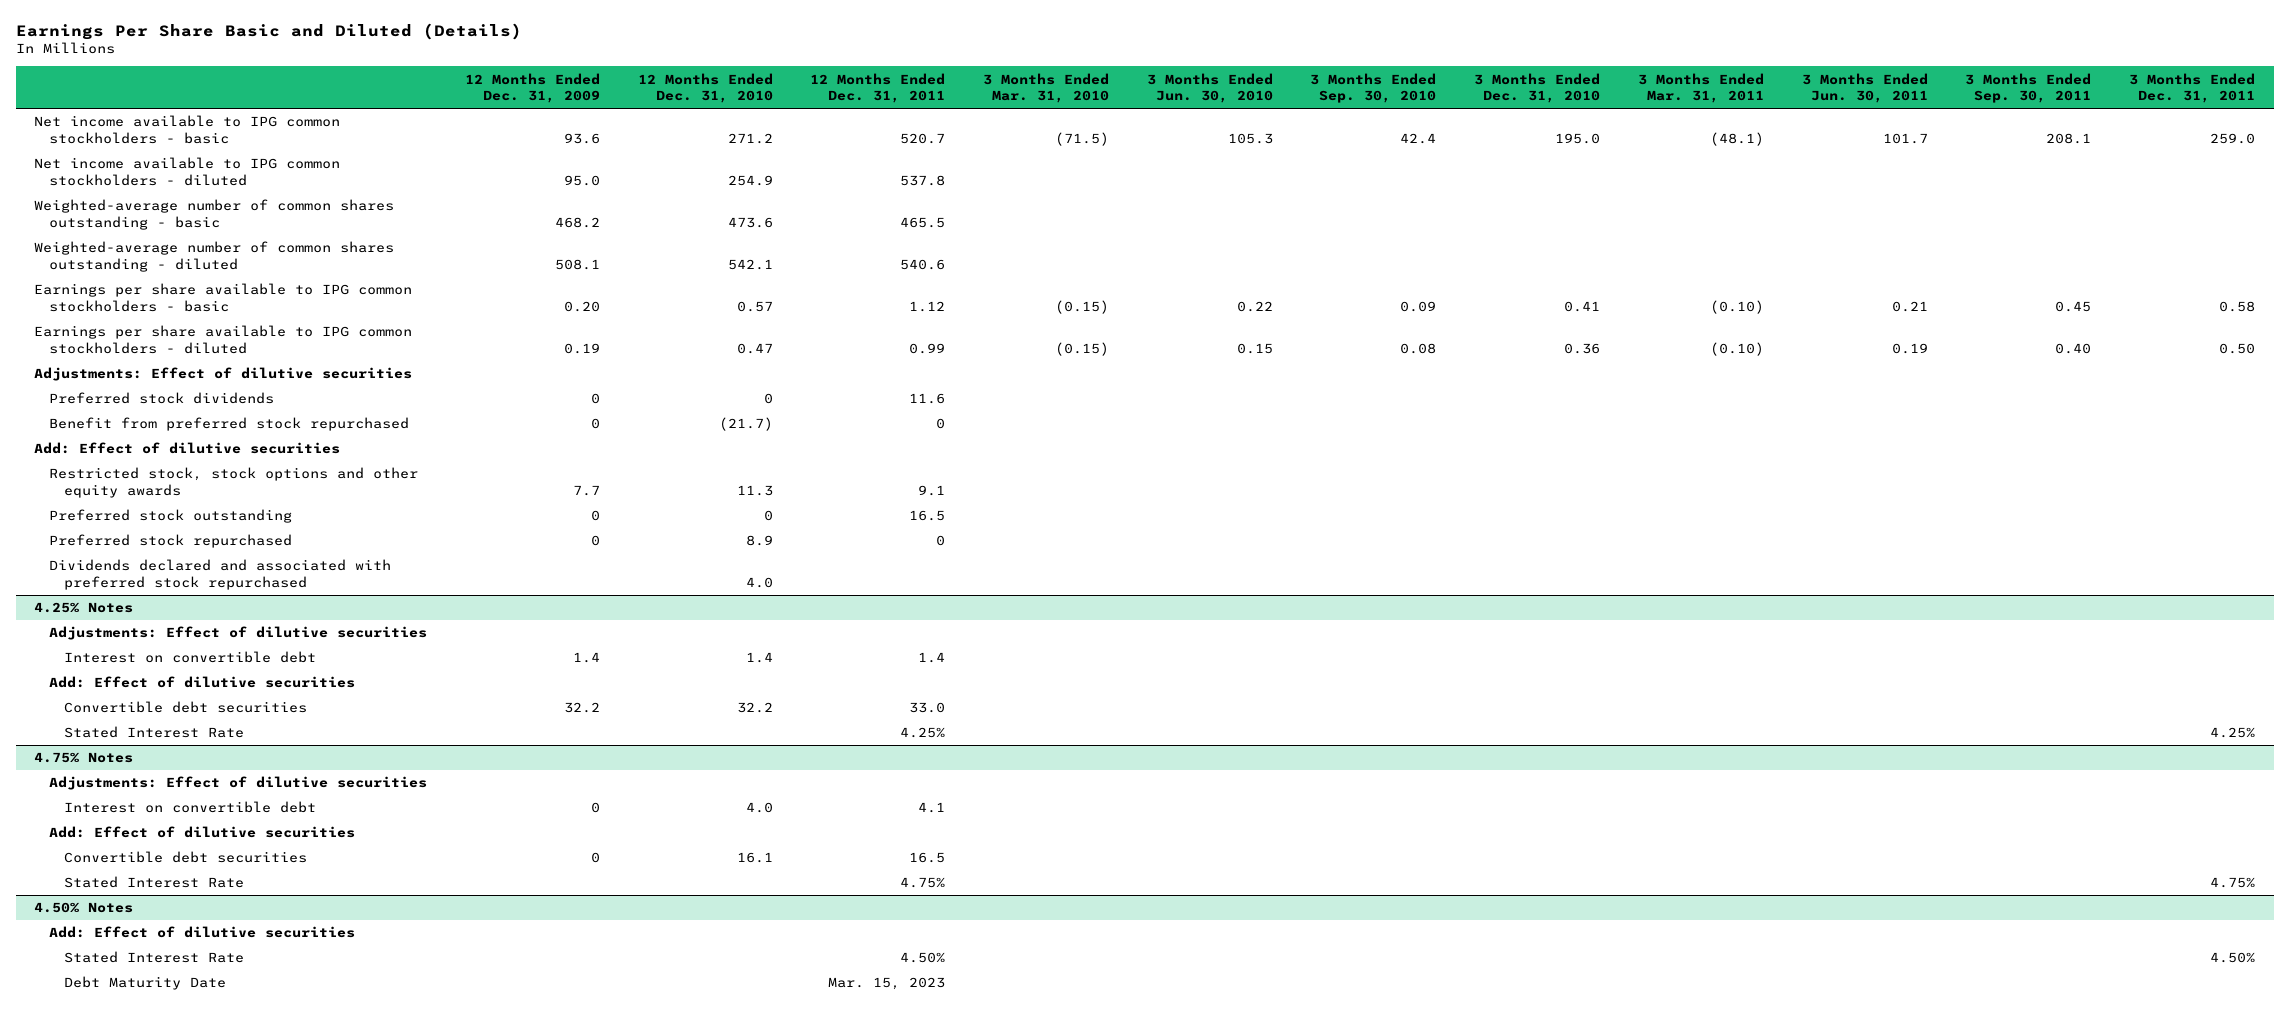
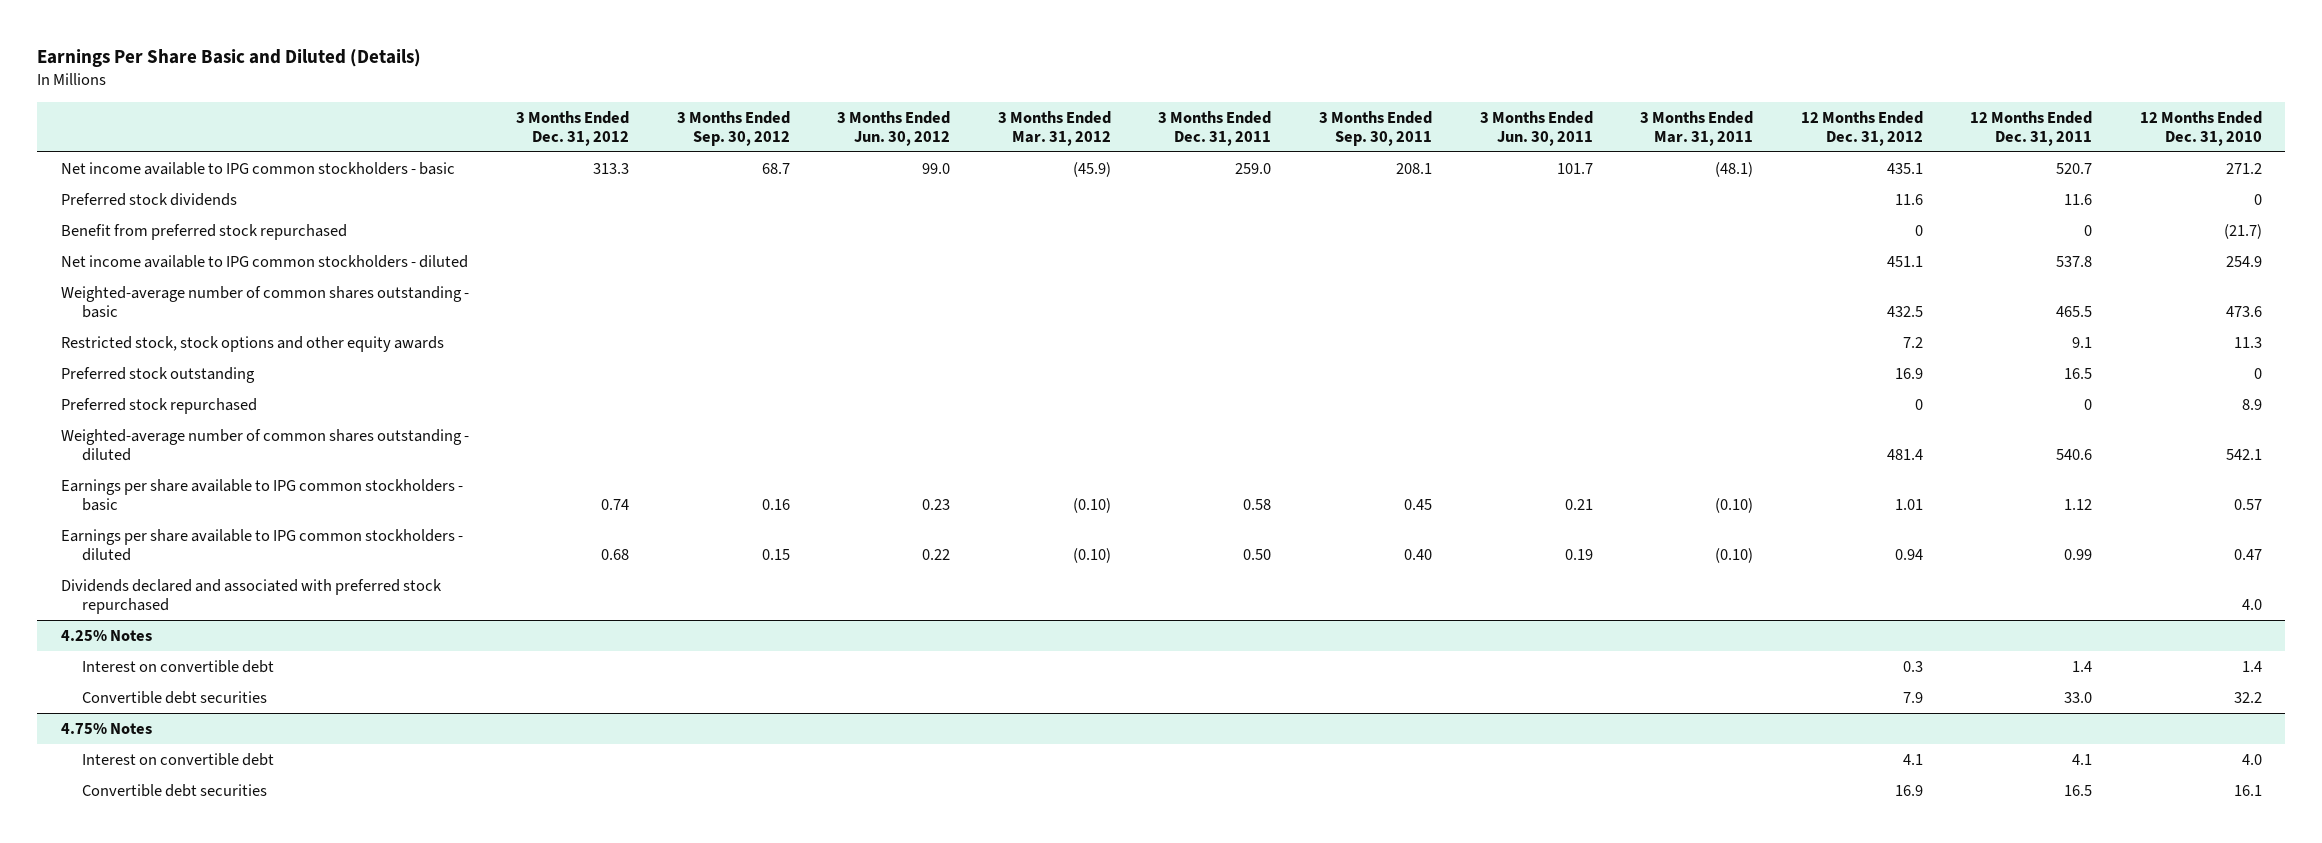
- | 12 Months Ended Dec. 31, 2009 | 12 Months Ended Dec. 31, 2010 | 12 Months Ended Dec. 31, 2011 | 3 Months Ended Mar. 31, 2010 | 3 Months Ended Jun. 30, 2010 | 3 Months Ended Sep. 30, 2010 | 3 Months Ended Dec. 31, 2010 | 3 Months Ended Mar. 31, 2011 | 3 Months Ended Jun. 30, 2011 | 3 Months Ended Sep. 30, 2011 | 3 Months Ended Dec. 31, 2011
+ | 3 Months Ended Dec. 31, 2012 | 3 Months Ended Sep. 30, 2012 | 3 Months Ended Jun. 30, 2012 | 3 Months Ended Mar. 31, 2012 | 3 Months Ended Dec. 31, 2011 | 3 Months Ended Sep. 30, 2011 | 3 Months Ended Jun. 30, 2011 | 3 Months Ended Mar. 31, 2011 | 12 Months Ended Dec. 31, 2012 | 12 Months Ended Dec. 31, 2011 | 12 Months Ended Dec. 31, 2010
- Adjustments: Effect of dilutive securities
- Add: Effect of dilutive securities
moved down: Net income available to IPG common stockholders - diluted | | | | | | | | | 451.1 | 537.8 | 254.9
moved down: Weighted-average number of common shares outstanding - basic | | | | | | | | | 432.5 | 465.5 | 473.6
moved down: Weighted-average number of common shares outstanding - diluted | | | | | | | | | 481.4 | 540.6 | 542.1
moved down: Earnings per share available to IPG common stockholders - basic | 0.74 | 0.16 | 0.23 | (0.10) | 0.58 | 0.45 | 0.21 | (0.10) | 1.01 | 1.12 | 0.57
moved down: Earnings per share available to IPG common stockholders - diluted | 0.68 | 0.15 | 0.22 | (0.10) | 0.50 | 0.40 | 0.19 | (0.10) | 0.94 | 0.99 | 0.47
@ 4.25% Notes
- Adjustments: Effect of dilutive securities
- Add: Effect of dilutive securities
- Stated Interest Rate | | | 4.25% | | | | | | | | 4.25%
@ 4.75% Notes
- Adjustments: Effect of dilutive securities
- Add: Effect of dilutive securities
- Stated Interest Rate | | | 4.75% | | | | | | | | 4.75%
- 4.50% Notes
- Add: Effect of dilutive securities
- Stated Interest Rate | | | 4.50% | | | | | | | | 4.50%
- Debt Maturity Date | | | Mar. 15, 2023 | | | | | | | |

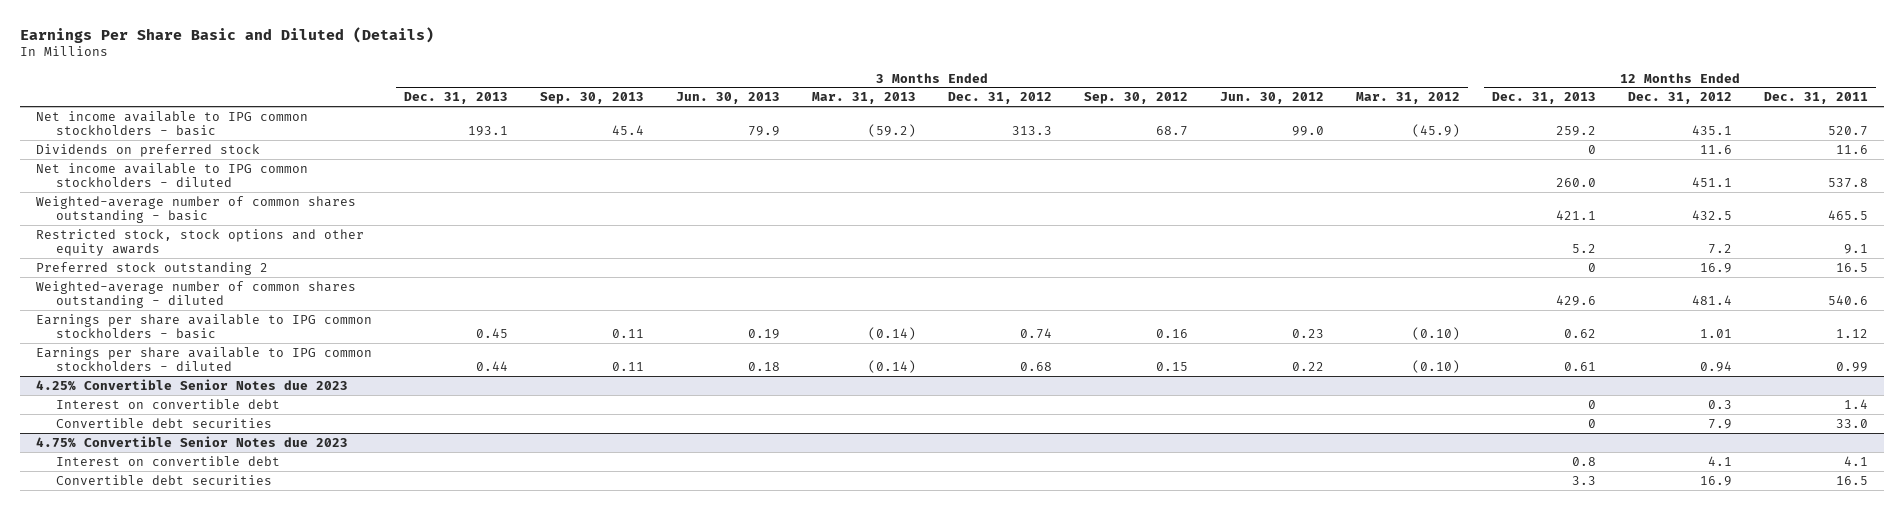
- | 3 Months Ended Dec. 31, 2012 | 3 Months Ended Sep. 30, 2012 | 3 Months Ended Jun. 30, 2012 | 3 Months Ended Mar. 31, 2012 | 3 Months Ended Dec. 31, 2011 | 3 Months Ended Sep. 30, 2011 | 3 Months Ended Jun. 30, 2011 | 3 Months Ended Mar. 31, 2011 | 12 Months Ended Dec. 31, 2012 | 12 Months Ended Dec. 31, 2011 | 12 Months Ended Dec. 31, 2010
+ | 3 Months Ended Dec. 31, 2013 | 3 Months Ended Sep. 30, 2013 | 3 Months Ended Jun. 30, 2013 | 3 Months Ended Mar. 31, 2013 | 3 Months Ended Dec. 31, 2012 | 3 Months Ended Sep. 30, 2012 | 3 Months Ended Jun. 30, 2012 | 3 Months Ended Mar. 31, 2012 | 12 Months Ended Dec. 31, 2013 | 12 Months Ended Dec. 31, 2012 | 12 Months Ended Dec. 31, 2011
- Preferred stock dividends | | | | | | | | | 11.6 | 11.6 | 0
- Benefit from preferred stock repurchased | | | | | | | | | 0 | 0 | (21.7)
+ Dividends on preferred stock | | | | | | | | | 0 | 11.6 | 11.6
- Preferred stock outstanding | | | | | | | | | 16.9 | 16.5 | 0
- Preferred stock repurchased | | | | | | | | | 0 | 0 | 8.9
+ Preferred stock outstanding 2 | | | | | | | | | 0 | 16.9 | 16.5
- Dividends declared and associated with preferred stock repurchased | | | | | | | | | | | 4.0
- 4.25% Notes
+ 4.25% Convertible Senior Notes due 2023
- 4.75% Notes
+ 4.75% Convertible Senior Notes due 2023

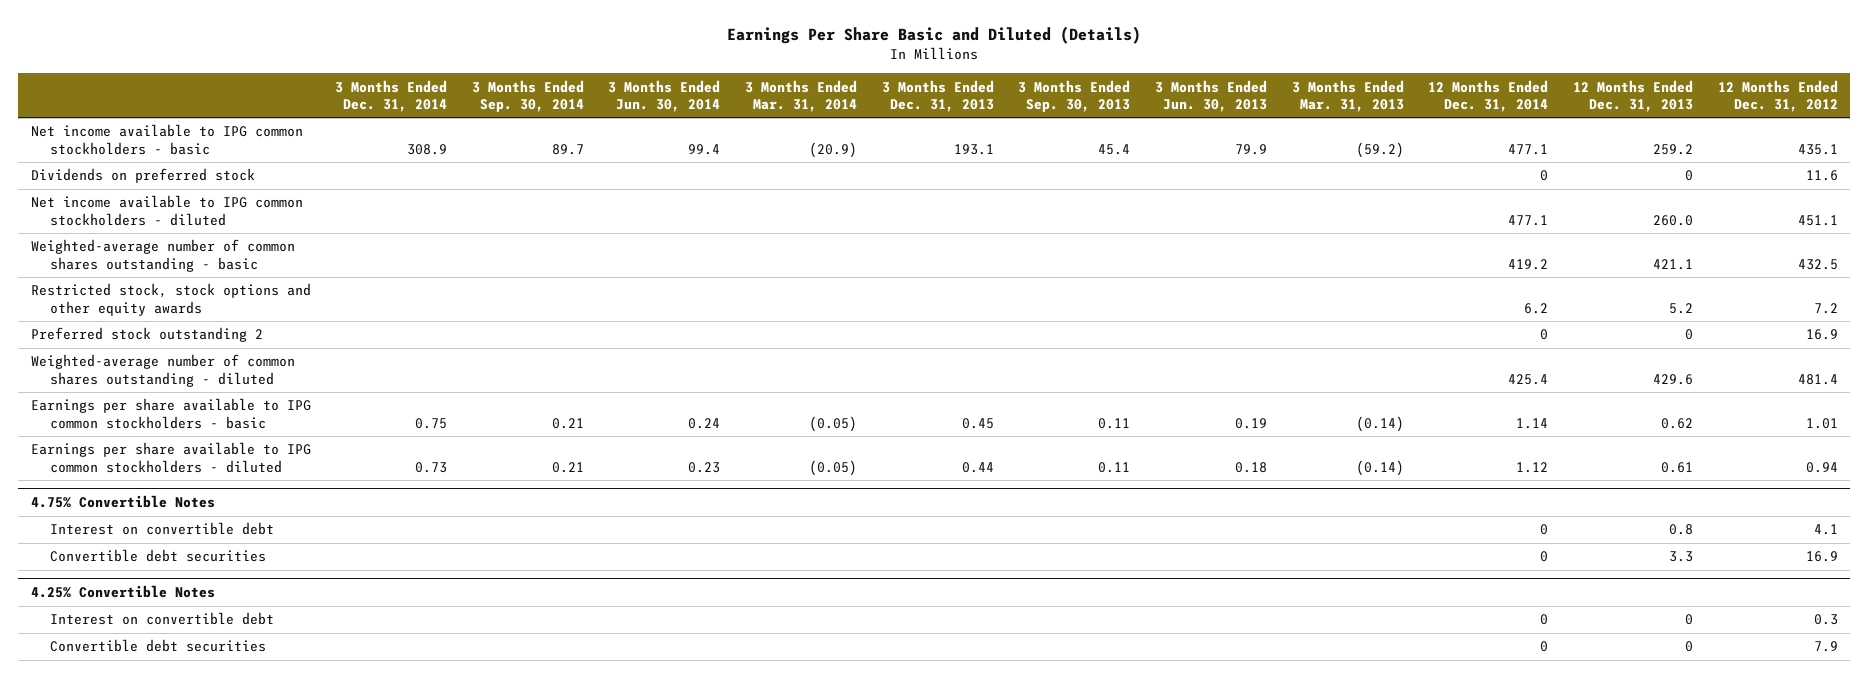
- | 3 Months Ended Dec. 31, 2013 | 3 Months Ended Sep. 30, 2013 | 3 Months Ended Jun. 30, 2013 | 3 Months Ended Mar. 31, 2013 | 3 Months Ended Dec. 31, 2012 | 3 Months Ended Sep. 30, 2012 | 3 Months Ended Jun. 30, 2012 | 3 Months Ended Mar. 31, 2012 | 12 Months Ended Dec. 31, 2013 | 12 Months Ended Dec. 31, 2012 | 12 Months Ended Dec. 31, 2011
+ | 3 Months Ended Dec. 31, 2014 | 3 Months Ended Sep. 30, 2014 | 3 Months Ended Jun. 30, 2014 | 3 Months Ended Mar. 31, 2014 | 3 Months Ended Dec. 31, 2013 | 3 Months Ended Sep. 30, 2013 | 3 Months Ended Jun. 30, 2013 | 3 Months Ended Mar. 31, 2013 | 12 Months Ended Dec. 31, 2014 | 12 Months Ended Dec. 31, 2013 | 12 Months Ended Dec. 31, 2012
- 4.25% Convertible Senior Notes due 2023
- Interest on convertible debt | | | | | | | | | 0 | 0.3 | 1.4
- Convertible debt securities | | | | | | | | | 0 | 7.9 | 33.0
- 4.75% Convertible Senior Notes due 2023
+ 4.75% Convertible Notes
+ 4.25% Convertible Notes
+ Interest on convertible debt | | | | | | | | | 0 | 0 | 0.3
+ Convertible debt securities | | | | | | | | | 0 | 0 | 7.9

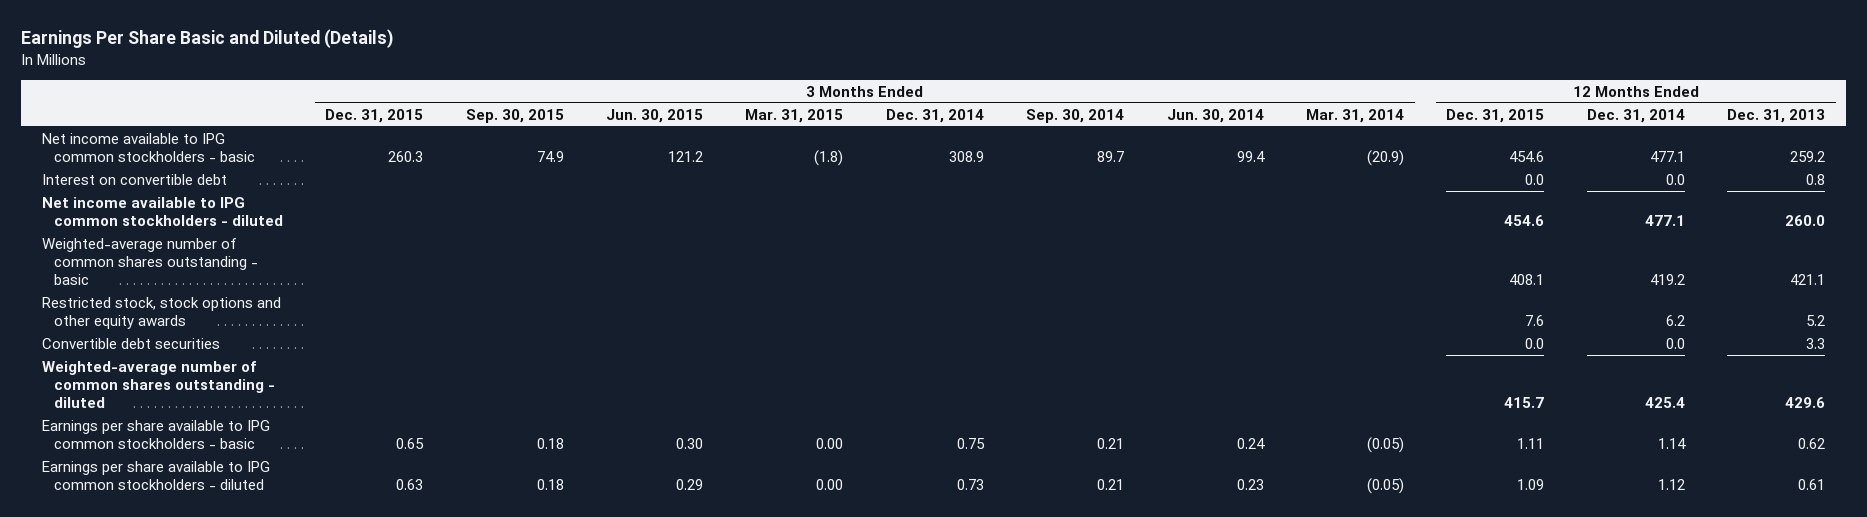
- | 3 Months Ended Dec. 31, 2014 | 3 Months Ended Sep. 30, 2014 | 3 Months Ended Jun. 30, 2014 | 3 Months Ended Mar. 31, 2014 | 3 Months Ended Dec. 31, 2013 | 3 Months Ended Sep. 30, 2013 | 3 Months Ended Jun. 30, 2013 | 3 Months Ended Mar. 31, 2013 | 12 Months Ended Dec. 31, 2014 | 12 Months Ended Dec. 31, 2013 | 12 Months Ended Dec. 31, 2012
+ | 3 Months Ended Dec. 31, 2015 | 3 Months Ended Sep. 30, 2015 | 3 Months Ended Jun. 30, 2015 | 3 Months Ended Mar. 31, 2015 | 3 Months Ended Dec. 31, 2014 | 3 Months Ended Sep. 30, 2014 | 3 Months Ended Jun. 30, 2014 | 3 Months Ended Mar. 31, 2014 | 12 Months Ended Dec. 31, 2015 | 12 Months Ended Dec. 31, 2014 | 12 Months Ended Dec. 31, 2013
- Dividends on preferred stock | | | | | | | | | 0 | 0 | 11.6
+ Interest on convertible debt | | | | | | | | | 0.0 | 0.0 | 0.8
- Preferred stock outstanding 2 | | | | | | | | | 0 | 0 | 16.9
+ Convertible debt securities | | | | | | | | | 0.0 | 0.0 | 3.3
- 4.75% Convertible Notes
- Interest on convertible debt | | | | | | | | | 0 | 0.8 | 4.1
- Convertible debt securities | | | | | | | | | 0 | 3.3 | 16.9
- 4.25% Convertible Notes
- Interest on convertible debt | | | | | | | | | 0 | 0 | 0.3
- Convertible debt securities | | | | | | | | | 0 | 0 | 7.9

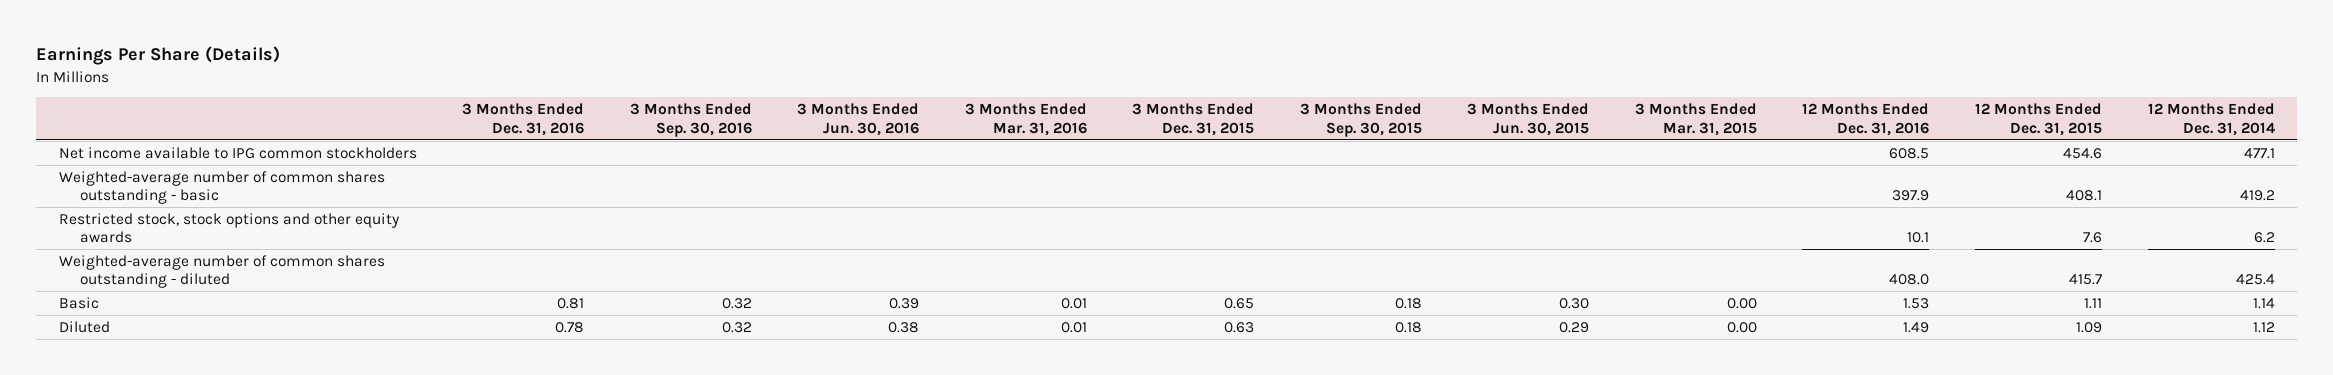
- Earnings Per Share Basic and Diluted (Details)
+ Earnings Per Share (Details)
- | 3 Months Ended Dec. 31, 2015 | 3 Months Ended Sep. 30, 2015 | 3 Months Ended Jun. 30, 2015 | 3 Months Ended Mar. 31, 2015 | 3 Months Ended Dec. 31, 2014 | 3 Months Ended Sep. 30, 2014 | 3 Months Ended Jun. 30, 2014 | 3 Months Ended Mar. 31, 2014 | 12 Months Ended Dec. 31, 2015 | 12 Months Ended Dec. 31, 2014 | 12 Months Ended Dec. 31, 2013
+ | 3 Months Ended Dec. 31, 2016 | 3 Months Ended Sep. 30, 2016 | 3 Months Ended Jun. 30, 2016 | 3 Months Ended Mar. 31, 2016 | 3 Months Ended Dec. 31, 2015 | 3 Months Ended Sep. 30, 2015 | 3 Months Ended Jun. 30, 2015 | 3 Months Ended Mar. 31, 2015 | 12 Months Ended Dec. 31, 2016 | 12 Months Ended Dec. 31, 2015 | 12 Months Ended Dec. 31, 2014
- Net income available to IPG common stockholders - basic | 260.3 | 74.9 | 121.2 | (1.8) | 308.9 | 89.7 | 99.4 | (20.9) | 454.6 | 477.1 | 259.2
- Interest on convertible debt | | | | | | | | | 0.0 | 0.0 | 0.8
- Net income available to IPG common stockholders - diluted | | | | | | | | | 454.6 | 477.1 | 260.0
+ Net income available to IPG common stockholders | | | | | | | | | 608.5 | 454.6 | 477.1
- Convertible debt securities | | | | | | | | | 0.0 | 0.0 | 3.3
- Earnings per share available to IPG common stockholders - basic | 0.65 | 0.18 | 0.30 | 0.00 | 0.75 | 0.21 | 0.24 | (0.05) | 1.11 | 1.14 | 0.62
- Earnings per share available to IPG common stockholders - diluted | 0.63 | 0.18 | 0.29 | 0.00 | 0.73 | 0.21 | 0.23 | (0.05) | 1.09 | 1.12 | 0.61
+ Basic | 0.81 | 0.32 | 0.39 | 0.01 | 0.65 | 0.18 | 0.30 | 0.00 | 1.53 | 1.11 | 1.14
+ Diluted | 0.78 | 0.32 | 0.38 | 0.01 | 0.63 | 0.18 | 0.29 | 0.00 | 1.49 | 1.09 | 1.12

